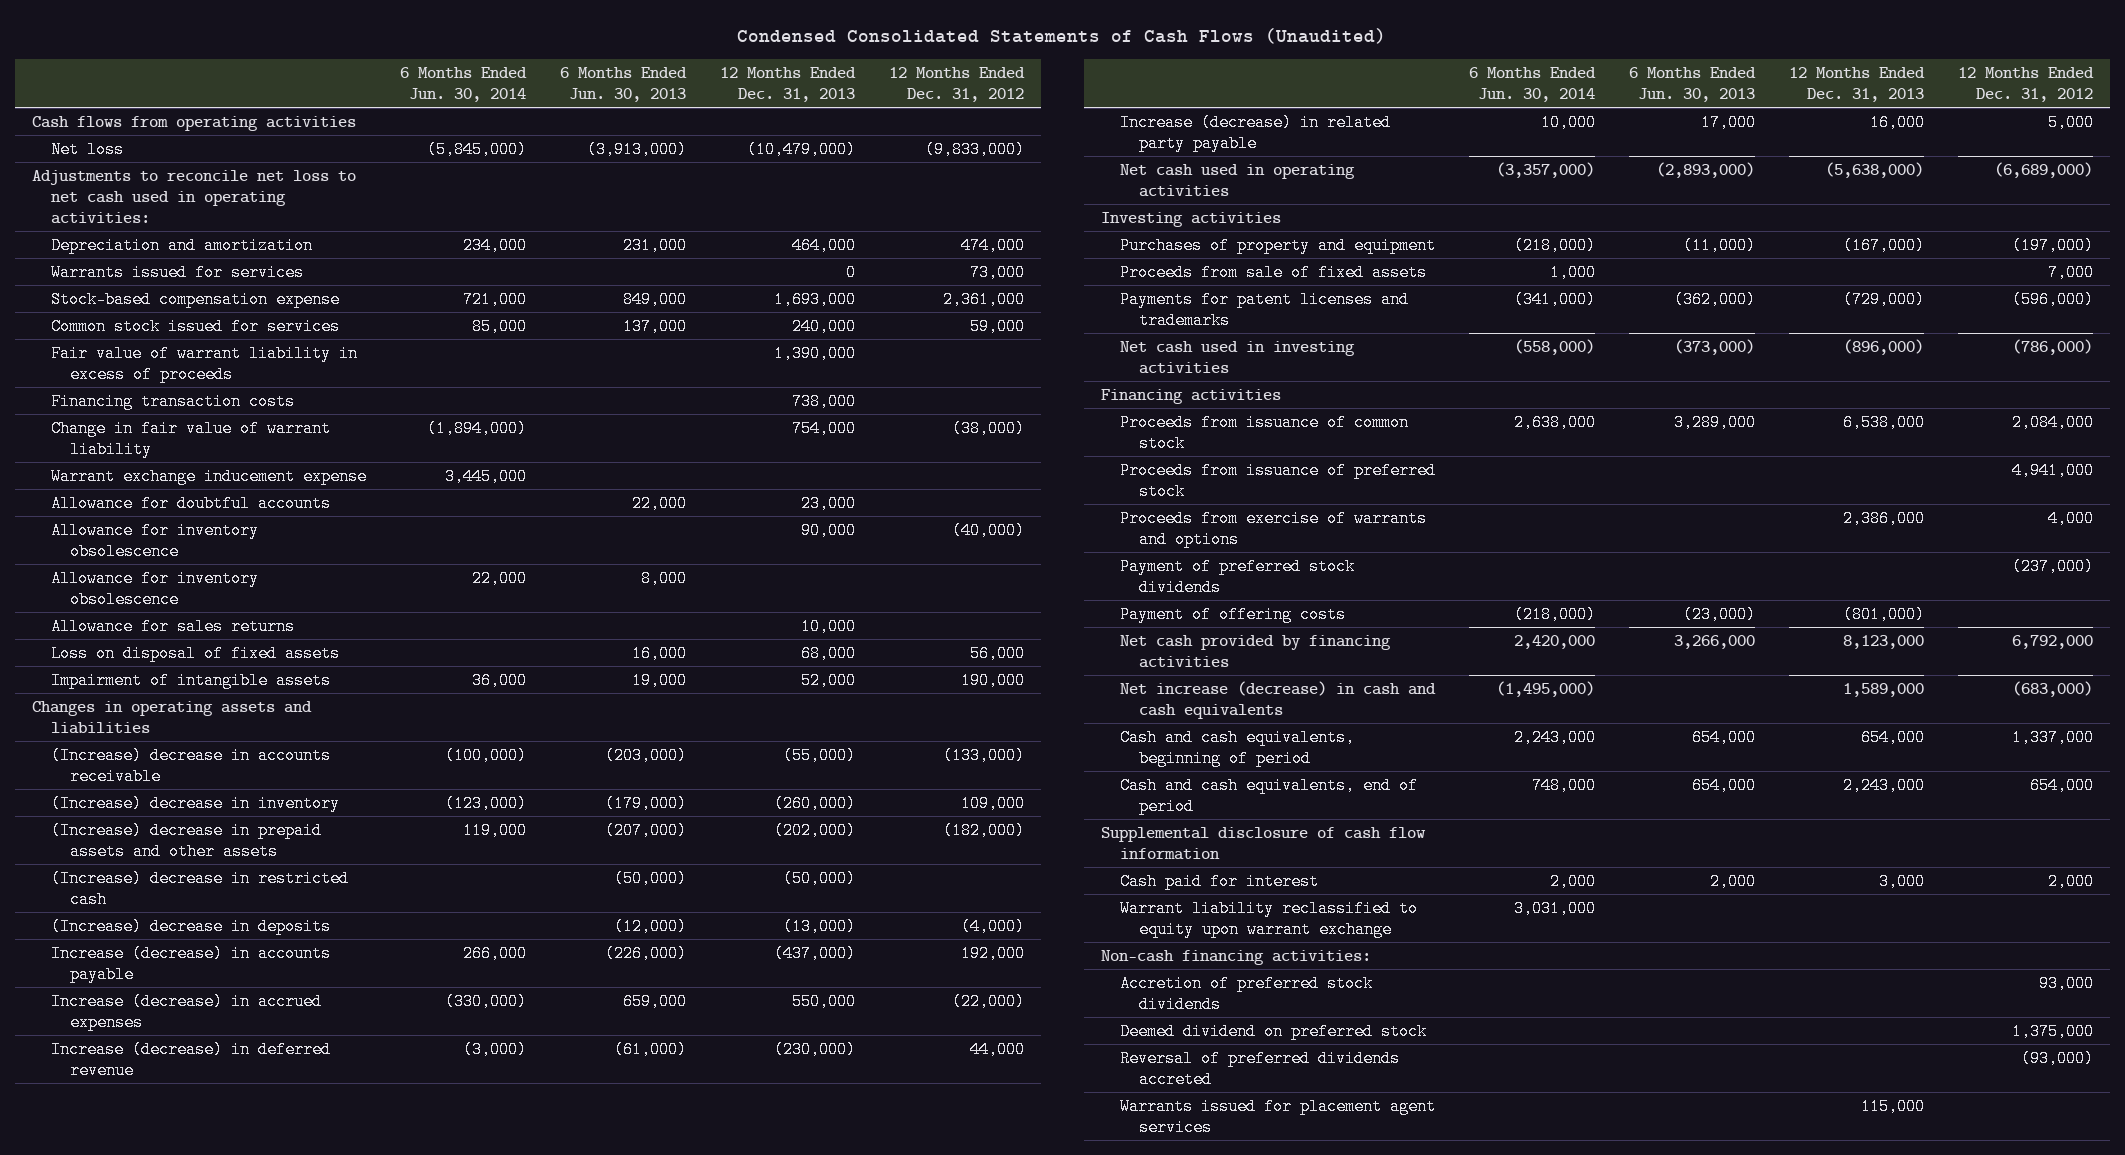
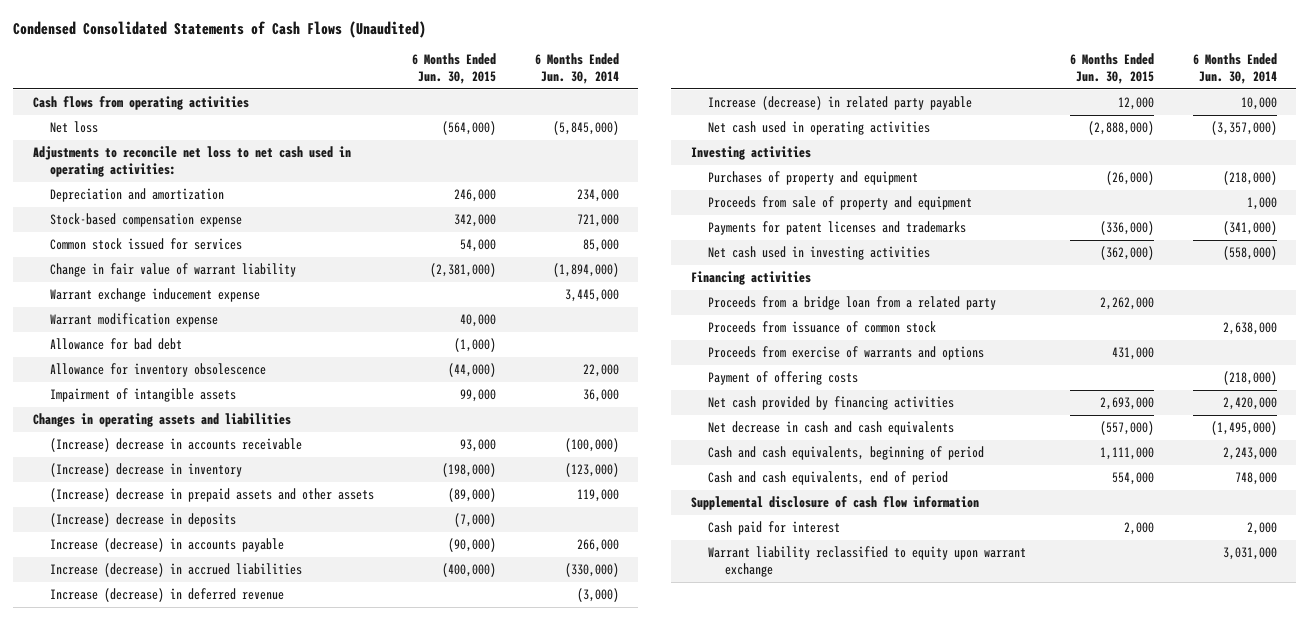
- | 6 Months Ended Jun. 30, 2014 | 6 Months Ended Jun. 30, 2013 | 12 Months Ended Dec. 31, 2013 | 12 Months Ended Dec. 31, 2012
+ | 6 Months Ended Jun. 30, 2015 | 6 Months Ended Jun. 30, 2014
- Warrants issued for services | | | 0 | 73,000
- Fair value of warrant liability in excess of proceeds | | | 1,390,000 |
- Financing transaction costs | | | 738,000 |
- Allowance for doubtful accounts | | 22,000 | 23,000 |
- Allowance for inventory obsolescence | | | 90,000 | (40,000)
+ Warrant modification expense | 40,000 |
+ Allowance for bad debt | (1,000) |
- Allowance for sales returns | | | 10,000 |
- Loss on disposal of fixed assets | | 16,000 | 68,000 | 56,000
- (Increase) decrease in restricted cash | | (50,000) | (50,000) |
- Increase (decrease) in accrued expenses | (330,000) | 659,000 | 550,000 | (22,000)
+ Increase (decrease) in accrued liabilities | (400,000) | (330,000)
- Proceeds from sale of fixed assets | 1,000 | | | 7,000
+ Proceeds from sale of property and equipment | | 1,000
+ Proceeds from a bridge loan from a related party | 2,262,000 |
- Proceeds from issuance of preferred stock | | | | 4,941,000
- Payment of preferred stock dividends | | | | (237,000)
- Net increase (decrease) in cash and cash equivalents | (1,495,000) | | 1,589,000 | (683,000)
+ Net decrease in cash and cash equivalents | (557,000) | (1,495,000)
- Non-cash financing activities:
- Accretion of preferred stock dividends | | | | 93,000
- Deemed dividend on preferred stock | | | | 1,375,000
- Reversal of preferred dividends accreted | | | | (93,000)
- Warrants issued for placement agent services | | | 115,000 |

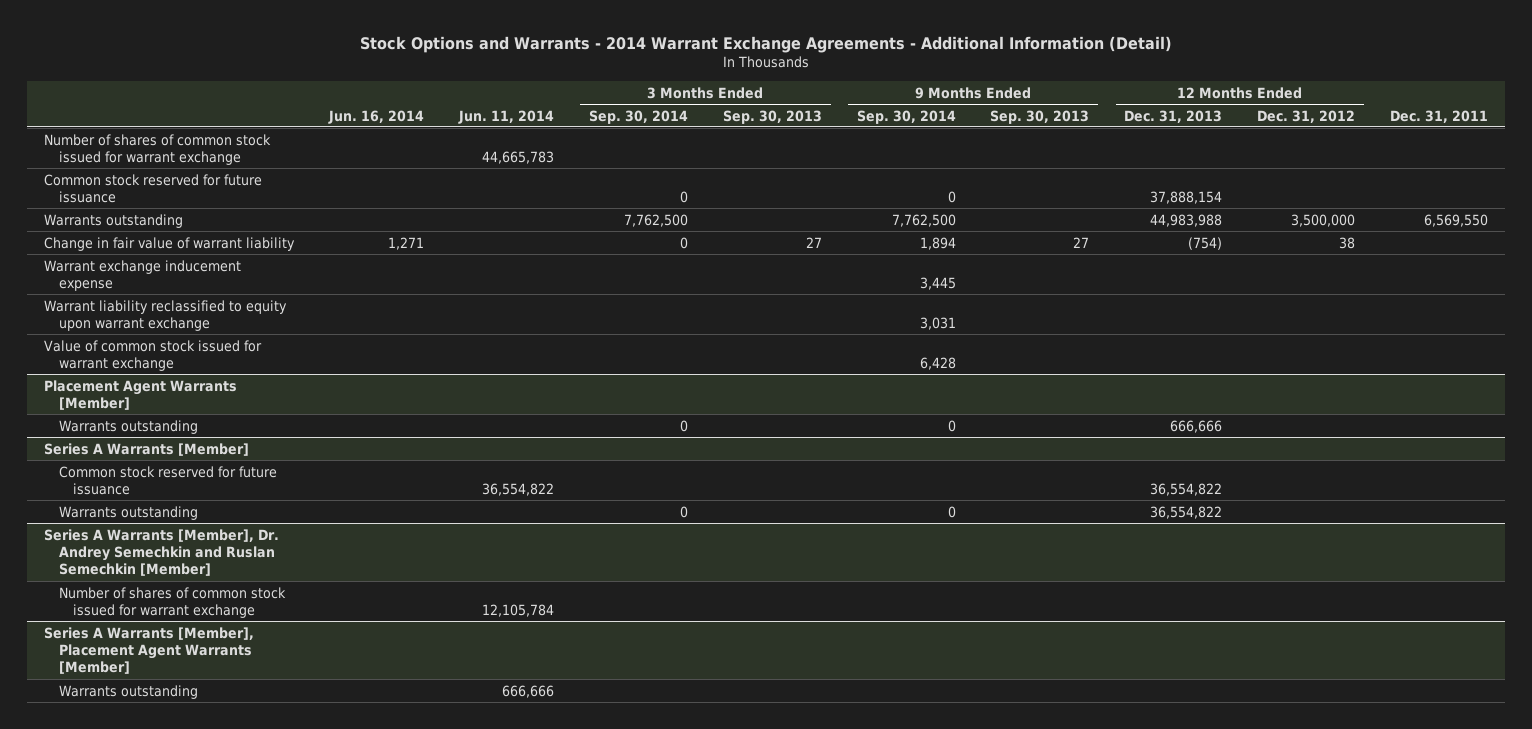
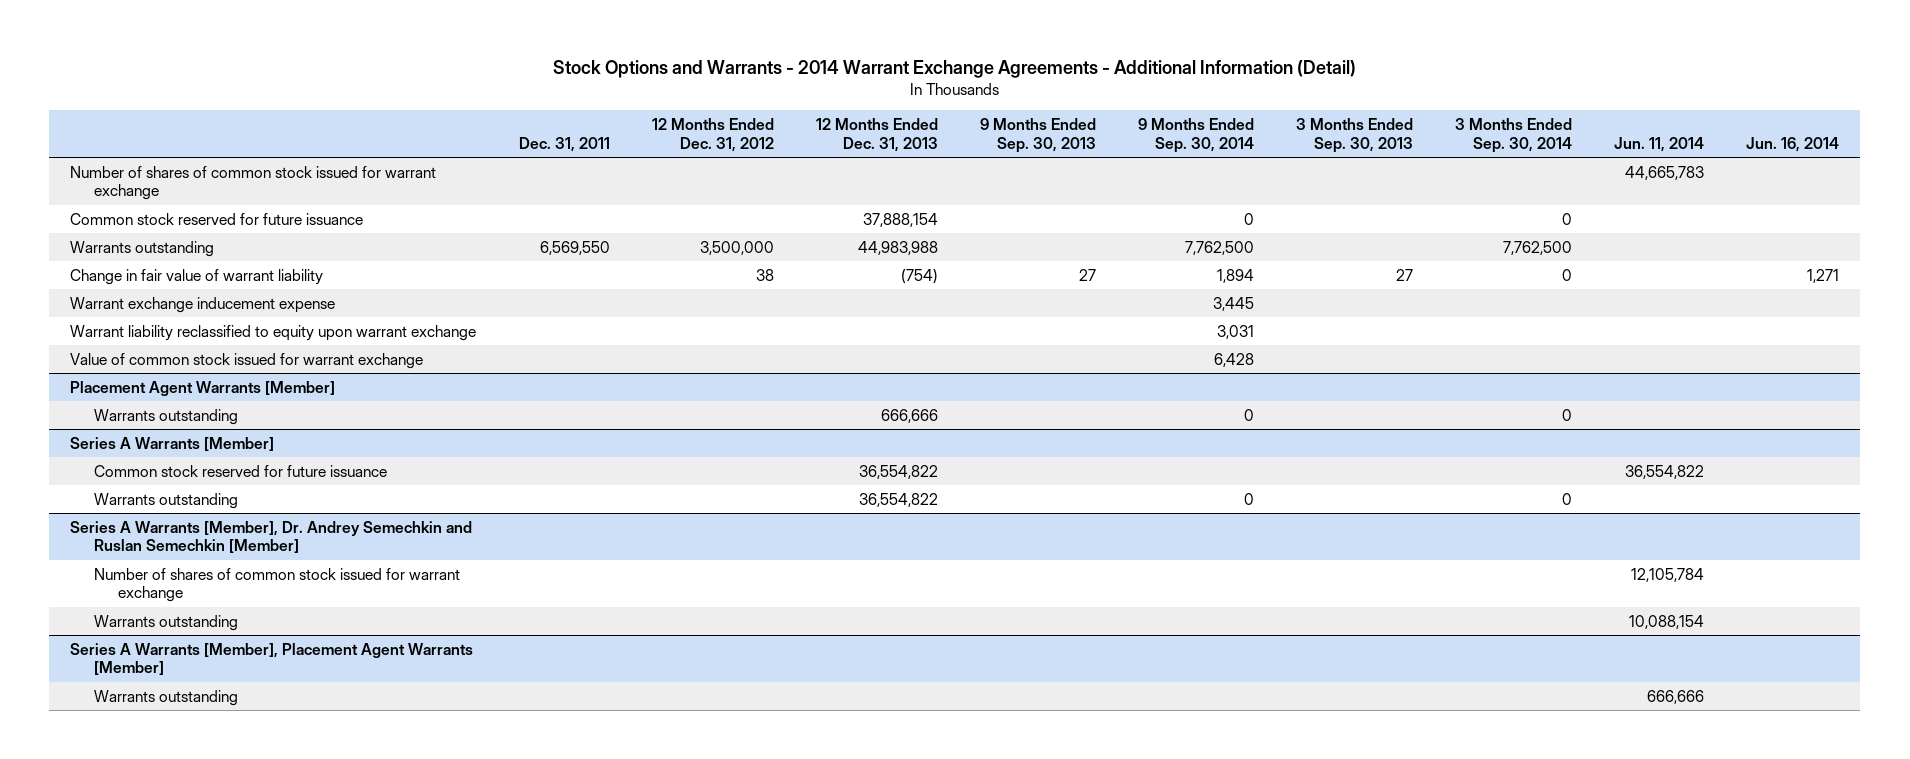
- | Jun. 16, 2014 | Jun. 11, 2014 | 3 Months Ended Sep. 30, 2014 | 3 Months Ended Sep. 30, 2013 | 9 Months Ended Sep. 30, 2014 | 9 Months Ended Sep. 30, 2013 | 12 Months Ended Dec. 31, 2013 | 12 Months Ended Dec. 31, 2012 | Dec. 31, 2011
+ | Dec. 31, 2011 | 12 Months Ended Dec. 31, 2012 | 12 Months Ended Dec. 31, 2013 | 9 Months Ended Sep. 30, 2013 | 9 Months Ended Sep. 30, 2014 | 3 Months Ended Sep. 30, 2013 | 3 Months Ended Sep. 30, 2014 | Jun. 11, 2014 | Jun. 16, 2014
@ Series A Warrants [Member], Dr. Andrey Semechkin and Ruslan Semechkin [Member]
+ Warrants outstanding | | | | | | | | 10,088,154 |

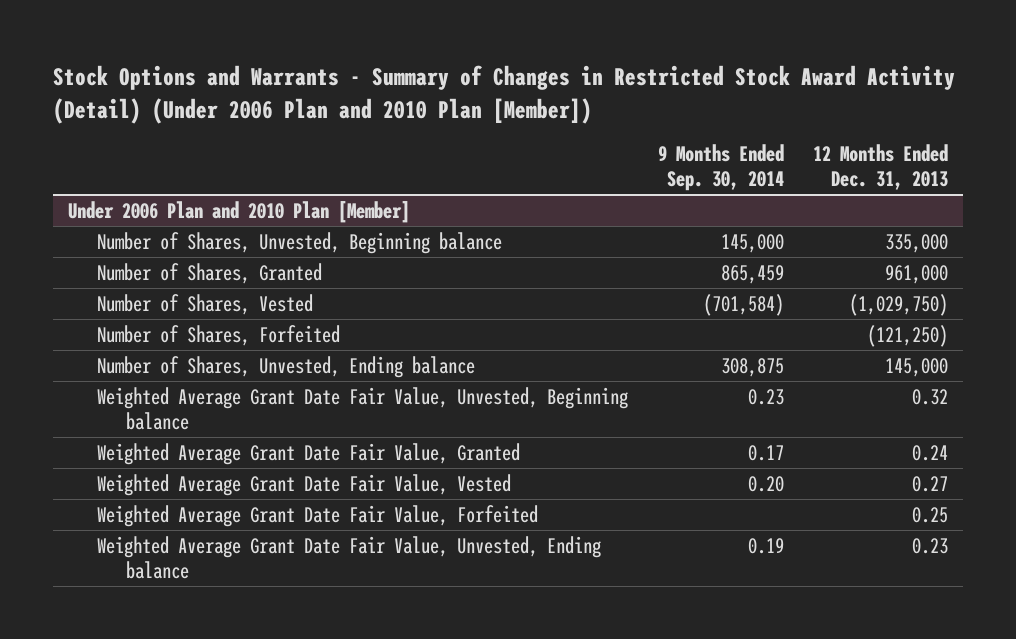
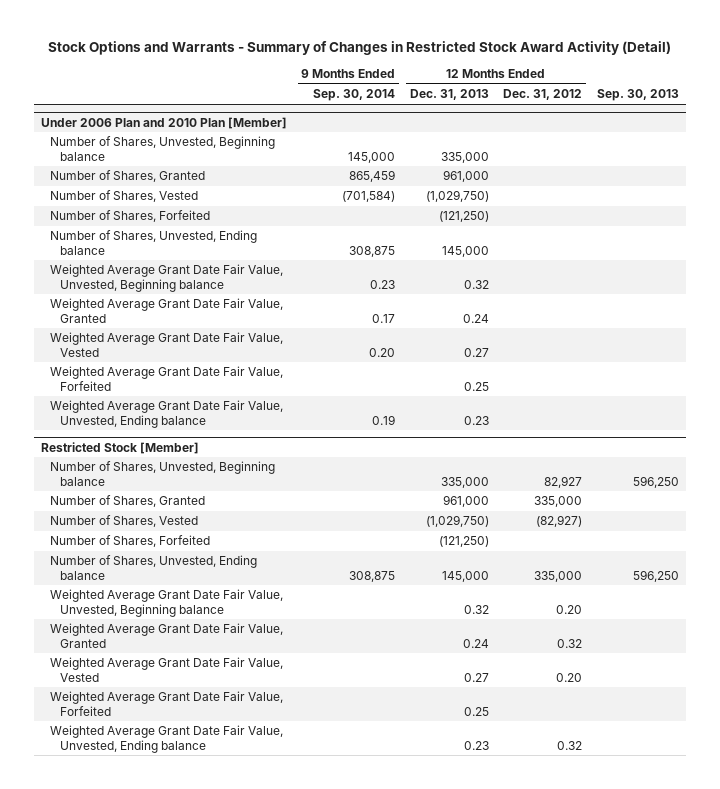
- Stock Options and Warrants - Summary of Changes in Restricted Stock Award Activity (Detail) (Under 2006 Plan and 2010 Plan [Member])
+ Stock Options and Warrants - Summary of Changes in Restricted Stock Award Activity (Detail)
- | 9 Months Ended Sep. 30, 2014 | 12 Months Ended Dec. 31, 2013
+ | 9 Months Ended Sep. 30, 2014 | 12 Months Ended Dec. 31, 2013 | 12 Months Ended Dec. 31, 2012 | Sep. 30, 2013
+ Restricted Stock [Member]
+ Number of Shares, Unvested, Beginning balance | | 335,000 | 82,927 | 596,250
+ Number of Shares, Granted | | 961,000 | 335,000 |
+ Number of Shares, Vested | | (1,029,750) | (82,927) |
+ Number of Shares, Forfeited | | (121,250) | |
+ Number of Shares, Unvested, Ending balance | 308,875 | 145,000 | 335,000 | 596,250
+ Weighted Average Grant Date Fair Value, Unvested, Beginning balance | | 0.32 | 0.20 |
+ Weighted Average Grant Date Fair Value, Granted | | 0.24 | 0.32 |
+ Weighted Average Grant Date Fair Value, Vested | | 0.27 | 0.20 |
+ Weighted Average Grant Date Fair Value, Forfeited | | 0.25 | |
+ Weighted Average Grant Date Fair Value, Unvested, Ending balance | | 0.23 | 0.32 |

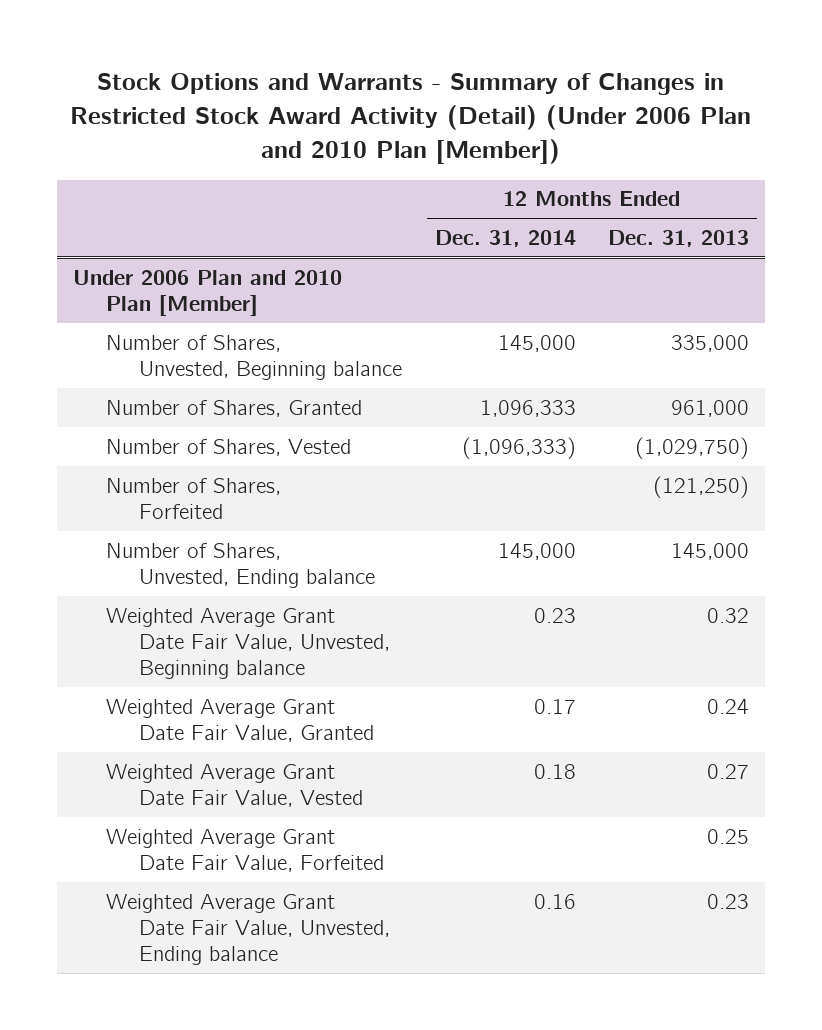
- Stock Options and Warrants - Summary of Changes in Restricted Stock Award Activity (Detail)
+ Stock Options and Warrants - Summary of Changes in Restricted Stock Award Activity (Detail) (Under 2006 Plan and 2010 Plan [Member])
- | 9 Months Ended Sep. 30, 2014 | 12 Months Ended Dec. 31, 2013 | 12 Months Ended Dec. 31, 2012 | Sep. 30, 2013
+ | 12 Months Ended Dec. 31, 2014 | 12 Months Ended Dec. 31, 2013
- Restricted Stock [Member]
- Number of Shares, Unvested, Beginning balance | | 335,000 | 82,927 | 596,250
- Number of Shares, Granted | | 961,000 | 335,000 |
- Number of Shares, Vested | | (1,029,750) | (82,927) |
- Number of Shares, Forfeited | | (121,250) | |
- Number of Shares, Unvested, Ending balance | 308,875 | 145,000 | 335,000 | 596,250
- Weighted Average Grant Date Fair Value, Unvested, Beginning balance | | 0.32 | 0.20 |
- Weighted Average Grant Date Fair Value, Granted | | 0.24 | 0.32 |
- Weighted Average Grant Date Fair Value, Vested | | 0.27 | 0.20 |
- Weighted Average Grant Date Fair Value, Forfeited | | 0.25 | |
- Weighted Average Grant Date Fair Value, Unvested, Ending balance | | 0.23 | 0.32 |

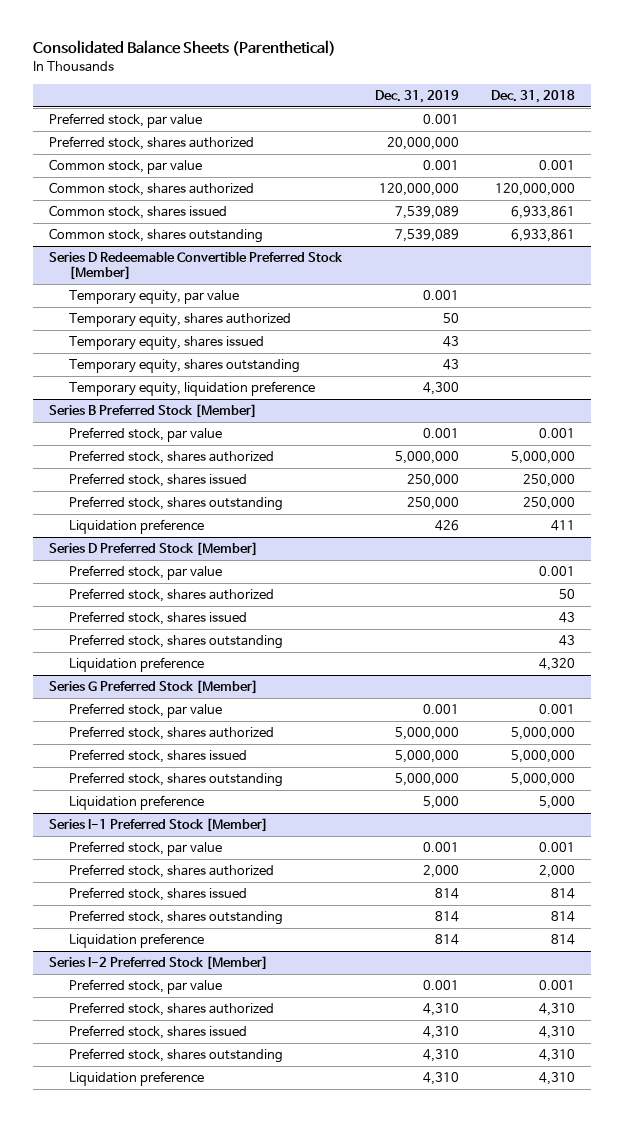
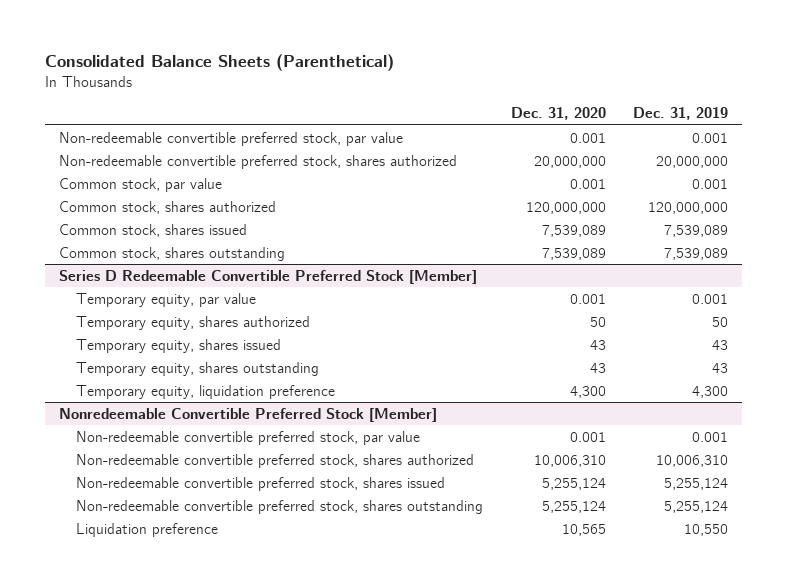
- | Dec. 31, 2019 | Dec. 31, 2018
+ | Dec. 31, 2020 | Dec. 31, 2019
- Preferred stock, par value | 0.001 |
- Preferred stock, shares authorized | 20,000,000 |
+ Non-redeemable convertible preferred stock, par value | 0.001 | 0.001
+ Non-redeemable convertible preferred stock, shares authorized | 20,000,000 | 20,000,000
- Series B Preferred Stock [Member]
- Preferred stock, par value | 0.001 | 0.001
- Preferred stock, shares authorized | 5,000,000 | 5,000,000
- Preferred stock, shares issued | 250,000 | 250,000
- Preferred stock, shares outstanding | 250,000 | 250,000
- Liquidation preference | 426 | 411
- Series D Preferred Stock [Member]
- Preferred stock, par value | | 0.001
- Preferred stock, shares authorized | | 50
- Preferred stock, shares issued | | 43
- Preferred stock, shares outstanding | | 43
- Liquidation preference | | 4,320
- Series G Preferred Stock [Member]
- Preferred stock, par value | 0.001 | 0.001
- Preferred stock, shares authorized | 5,000,000 | 5,000,000
- Preferred stock, shares issued | 5,000,000 | 5,000,000
- Preferred stock, shares outstanding | 5,000,000 | 5,000,000
- Liquidation preference | 5,000 | 5,000
- Series I-1 Preferred Stock [Member]
- Preferred stock, par value | 0.001 | 0.001
- Preferred stock, shares authorized | 2,000 | 2,000
- Preferred stock, shares issued | 814 | 814
- Preferred stock, shares outstanding | 814 | 814
- Liquidation preference | 814 | 814
- Series I-2 Preferred Stock [Member]
- Preferred stock, par value | 0.001 | 0.001
- Preferred stock, shares authorized | 4,310 | 4,310
- Preferred stock, shares issued | 4,310 | 4,310
- Preferred stock, shares outstanding | 4,310 | 4,310
- Liquidation preference | 4,310 | 4,310
+ Nonredeemable Convertible Preferred Stock [Member]
+ Non-redeemable convertible preferred stock, par value | 0.001 | 0.001
+ Non-redeemable convertible preferred stock, shares authorized | 10,006,310 | 10,006,310
+ Non-redeemable convertible preferred stock, shares issued | 5,255,124 | 5,255,124
+ Non-redeemable convertible preferred stock, shares outstanding | 5,255,124 | 5,255,124
+ Liquidation preference | 10,565 | 10,550

